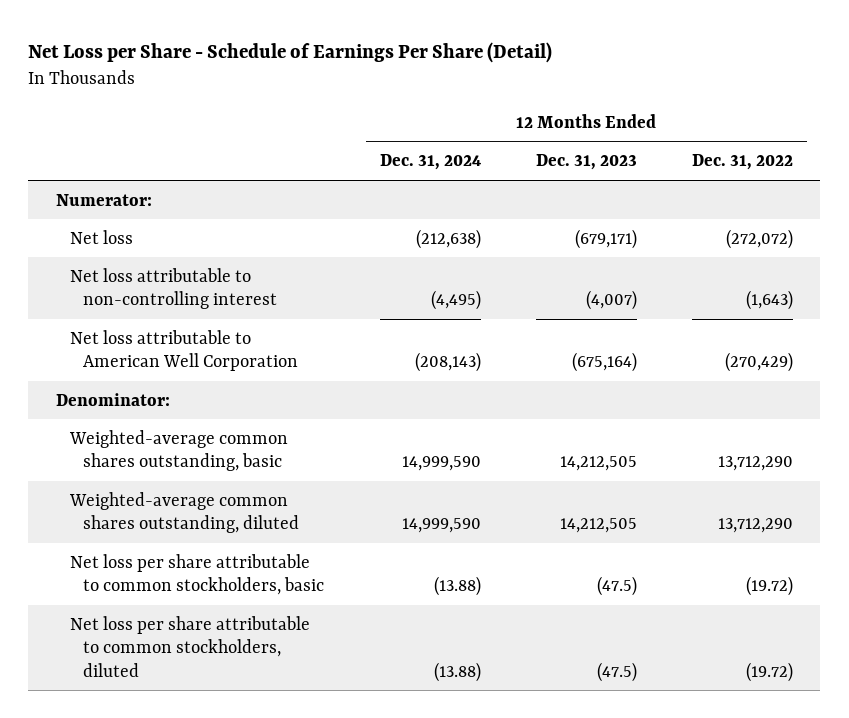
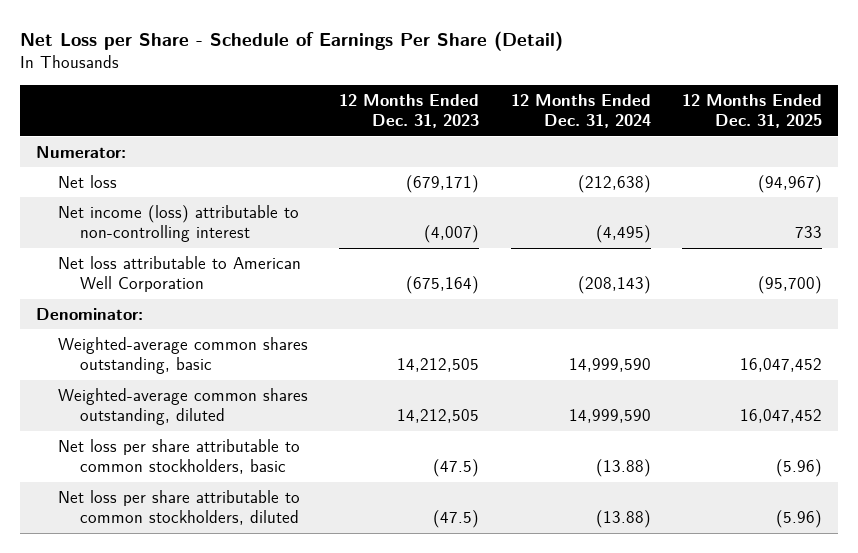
- | 12 Months Ended Dec. 31, 2024 | 12 Months Ended Dec. 31, 2023 | 12 Months Ended Dec. 31, 2022
+ | 12 Months Ended Dec. 31, 2023 | 12 Months Ended Dec. 31, 2024 | 12 Months Ended Dec. 31, 2025
- Net loss attributable to non-controlling interest | (4,495) | (4,007) | (1,643)
+ Net income (loss) attributable to non-controlling interest | (4,007) | (4,495) | 733

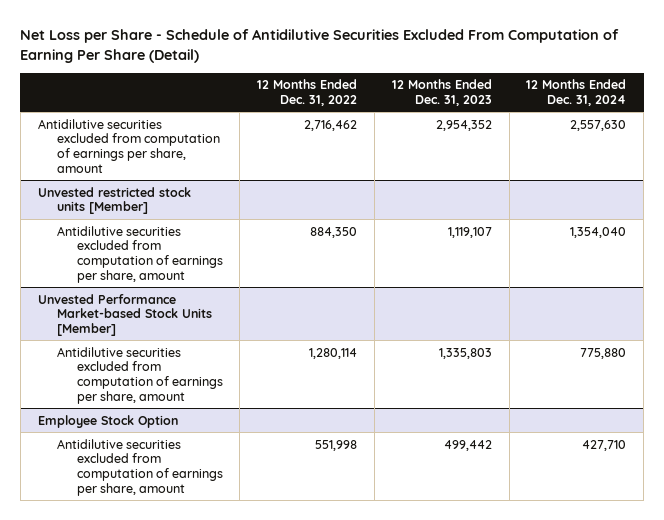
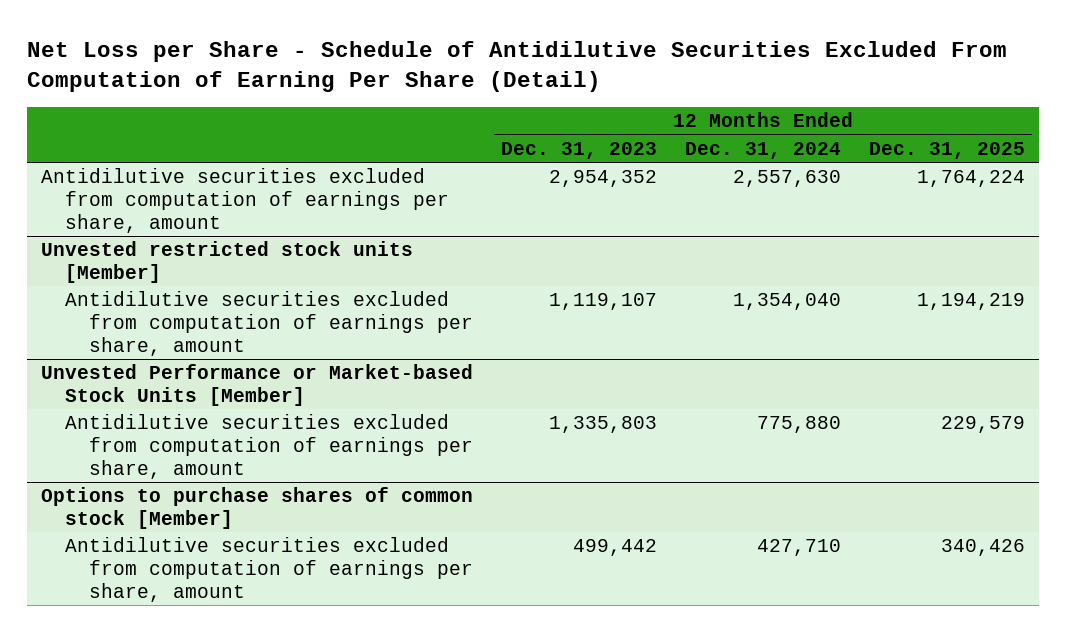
- | 12 Months Ended Dec. 31, 2022 | 12 Months Ended Dec. 31, 2023 | 12 Months Ended Dec. 31, 2024
+ | 12 Months Ended Dec. 31, 2023 | 12 Months Ended Dec. 31, 2024 | 12 Months Ended Dec. 31, 2025
- Unvested Performance Market-based Stock Units [Member]
+ Unvested Performance or Market-based Stock Units [Member]
- Employee Stock Option
+ Options to purchase shares of common stock [Member]

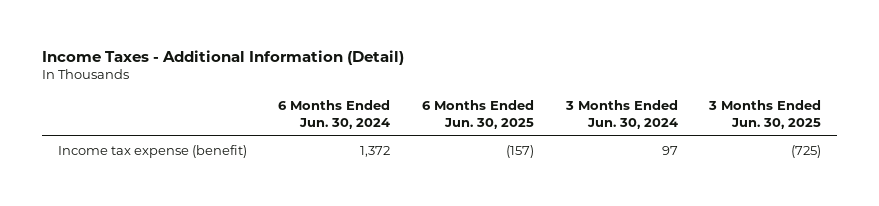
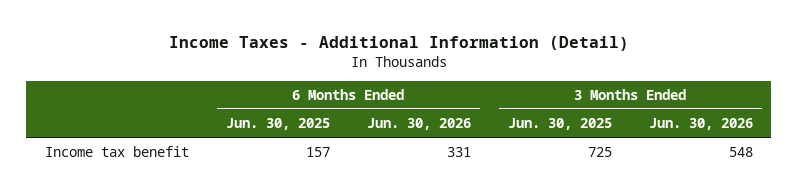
- | 6 Months Ended Jun. 30, 2024 | 6 Months Ended Jun. 30, 2025 | 3 Months Ended Jun. 30, 2024 | 3 Months Ended Jun. 30, 2025
+ | 6 Months Ended Jun. 30, 2025 | 6 Months Ended Jun. 30, 2026 | 3 Months Ended Jun. 30, 2025 | 3 Months Ended Jun. 30, 2026
- Income tax expense (benefit) | 1,372 | (157) | 97 | (725)
+ Income tax benefit | 157 | 331 | 725 | 548

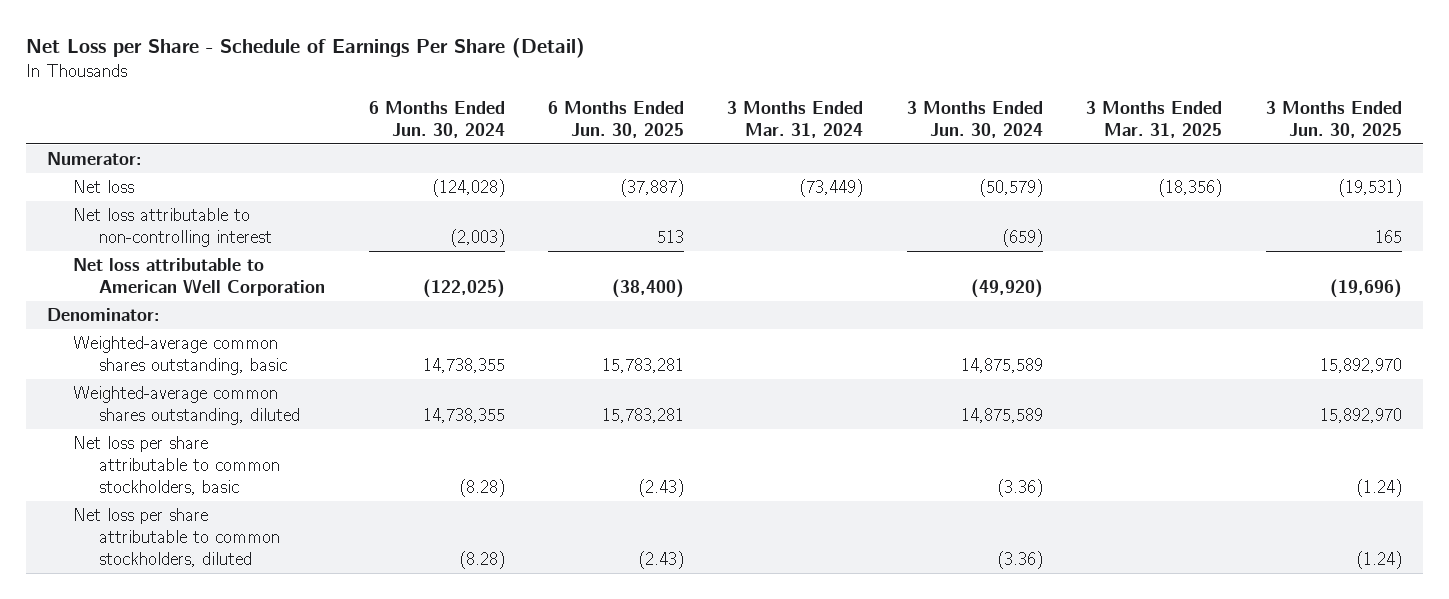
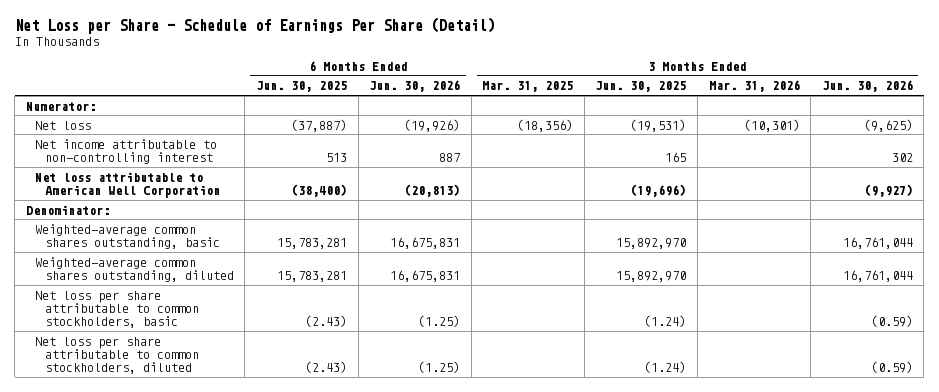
- | 6 Months Ended Jun. 30, 2024 | 6 Months Ended Jun. 30, 2025 | 3 Months Ended Mar. 31, 2024 | 3 Months Ended Jun. 30, 2024 | 3 Months Ended Mar. 31, 2025 | 3 Months Ended Jun. 30, 2025
+ | 6 Months Ended Jun. 30, 2025 | 6 Months Ended Jun. 30, 2026 | 3 Months Ended Mar. 31, 2025 | 3 Months Ended Jun. 30, 2025 | 3 Months Ended Mar. 31, 2026 | 3 Months Ended Jun. 30, 2026
- Net loss attributable to non-controlling interest | (2,003) | 513 | | (659) | | 165
+ Net income attributable to non-controlling interest | 513 | 887 | | 165 | | 302

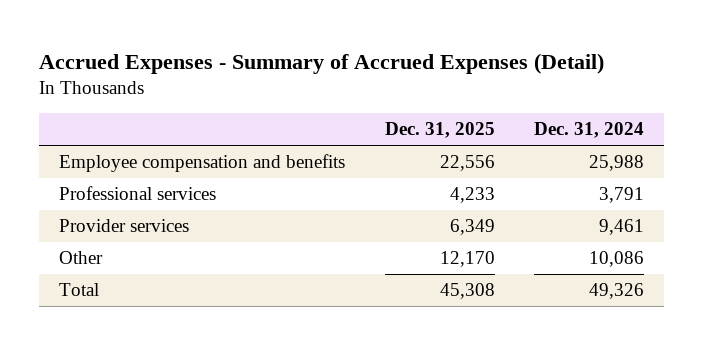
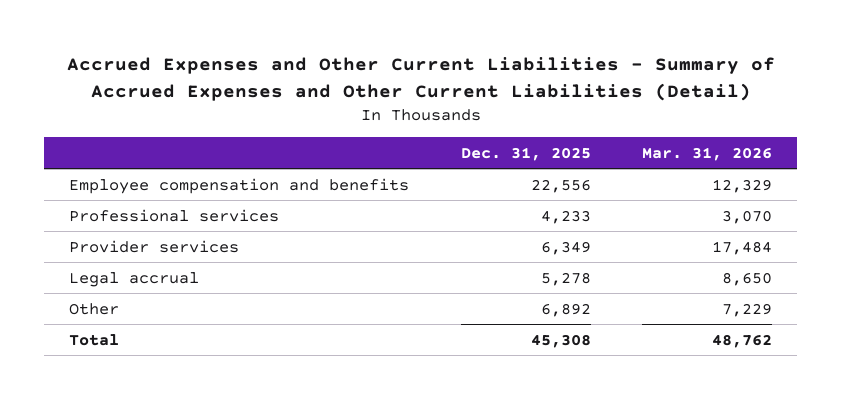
- Accrued Expenses - Summary of Accrued Expenses (Detail)
+ Accrued Expenses and Other Current Liabilities - Summary of Accrued Expenses and Other Current Liabilities (Detail)
- | Dec. 31, 2025 | Dec. 31, 2024
+ | Dec. 31, 2025 | Mar. 31, 2026
- Other | 12,170 | 10,086
+ Legal accrual | 5,278 | 8,650
+ Other | 6,892 | 7,229

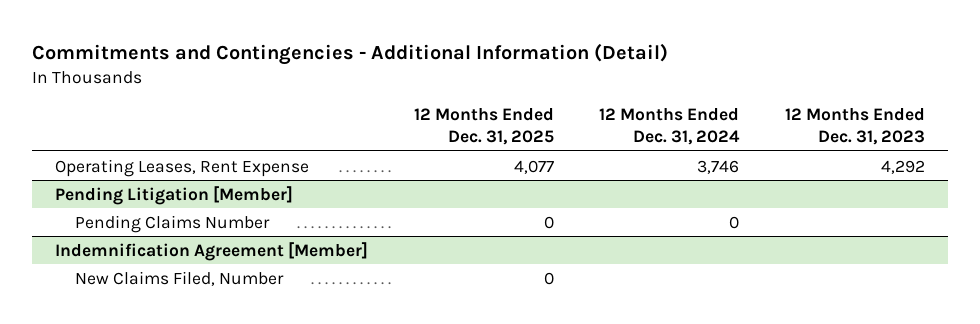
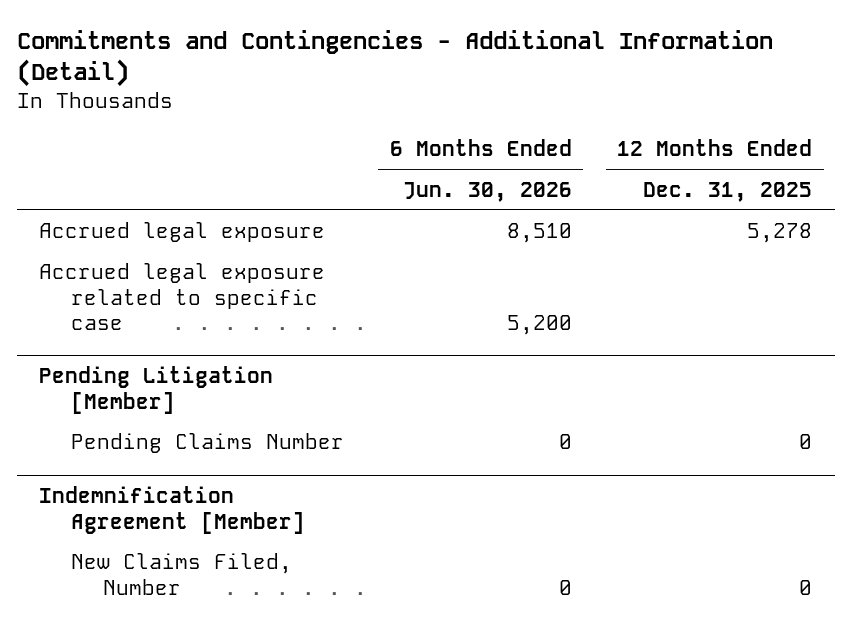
- | 12 Months Ended Dec. 31, 2025 | 12 Months Ended Dec. 31, 2024 | 12 Months Ended Dec. 31, 2023
+ | 6 Months Ended Jun. 30, 2026 | 12 Months Ended Dec. 31, 2025
- Operating Leases, Rent Expense | 4,077 | 3,746 | 4,292
+ Accrued legal exposure | 8,510 | 5,278
+ Accrued legal exposure related to specific case | 5,200 |

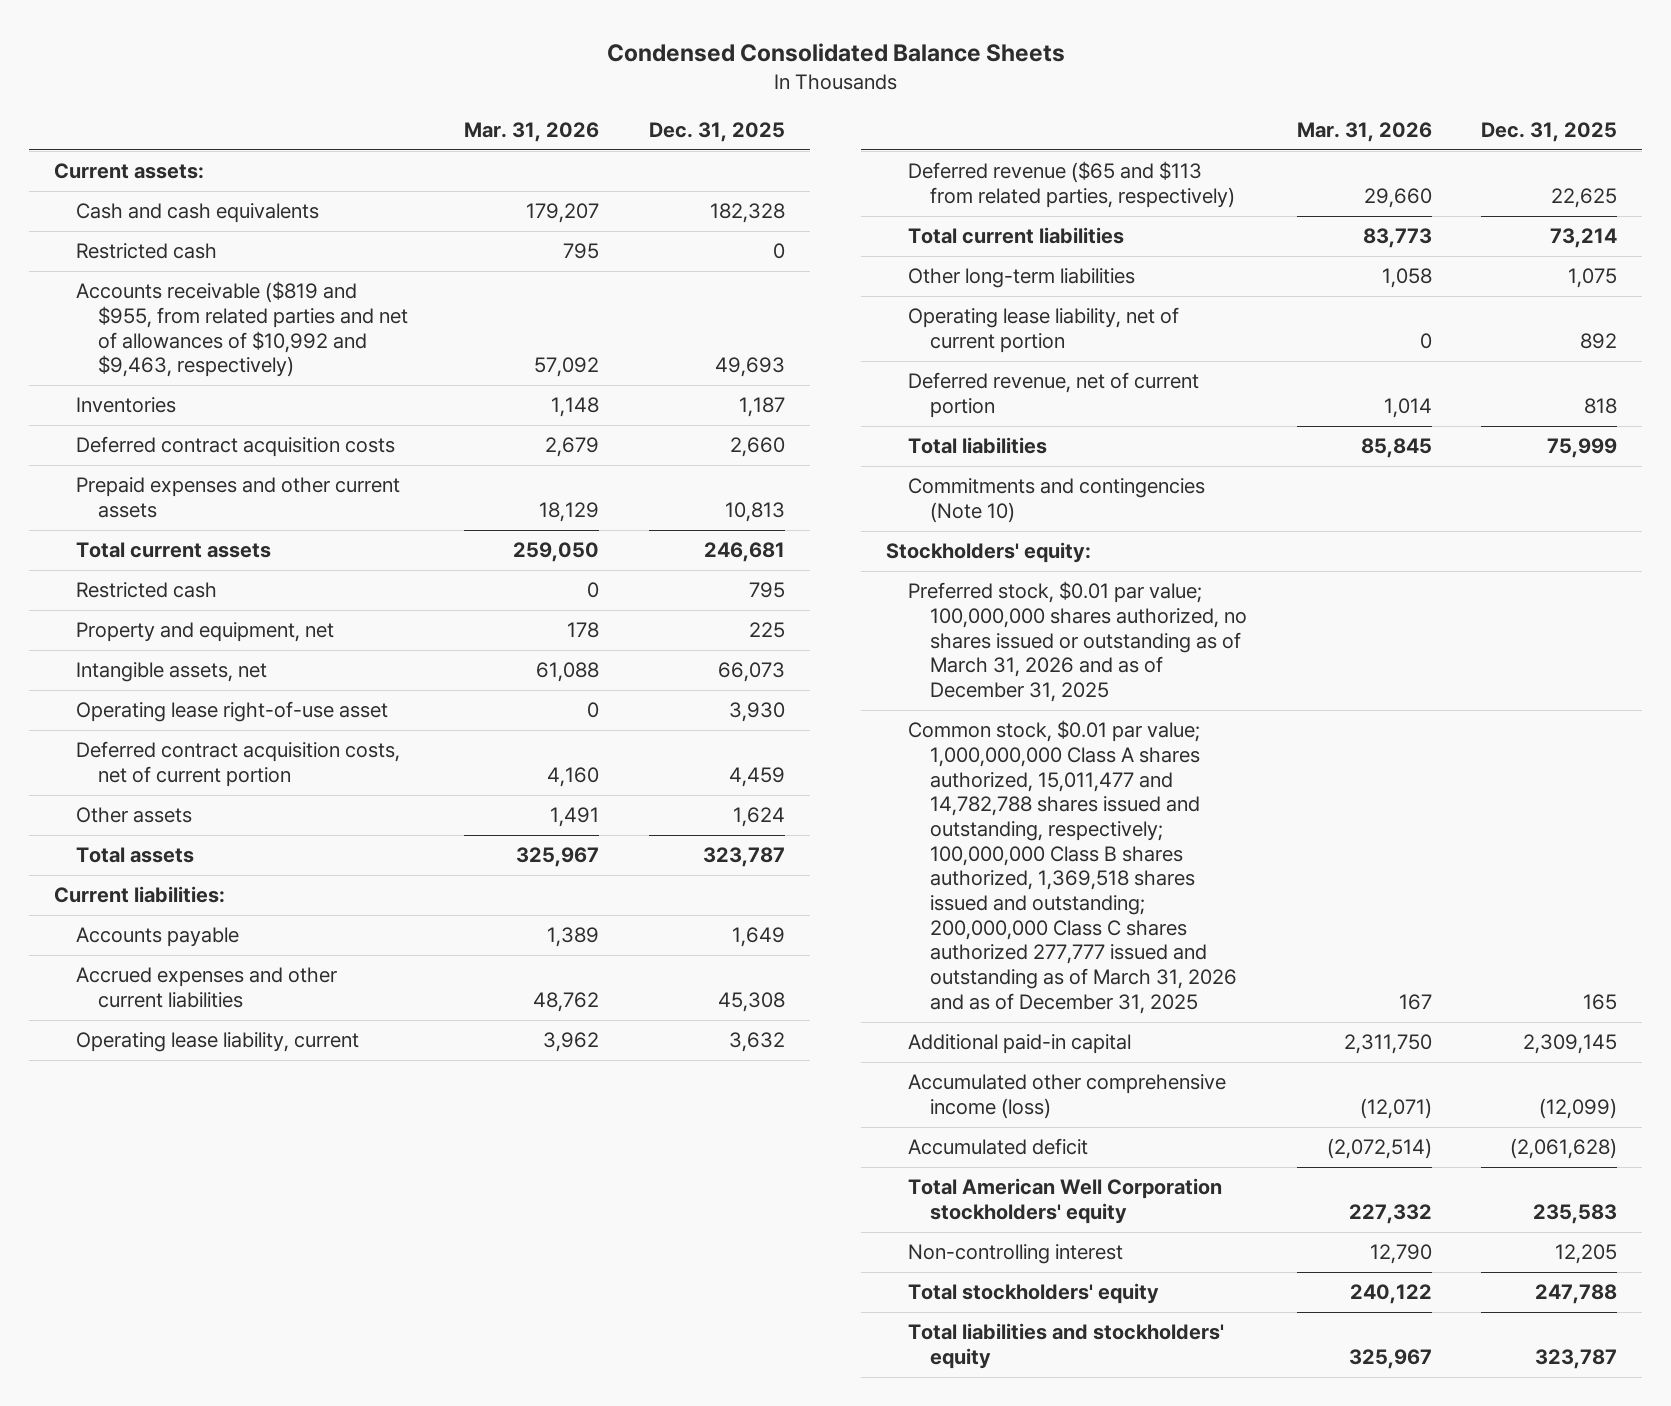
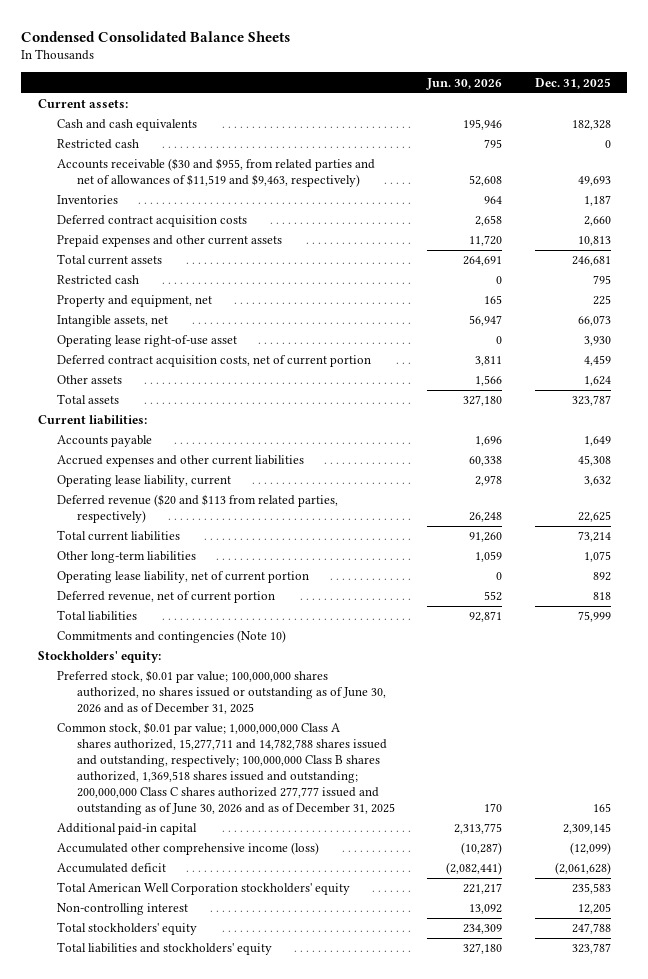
- | Mar. 31, 2026 | Dec. 31, 2025
+ | Jun. 30, 2026 | Dec. 31, 2025
- Accounts receivable ($819 and $955, from related parties and net of allowances of $10,992 and $9,463, respectively) | 57,092 | 49,693
+ Accounts receivable ($30 and $955, from related parties and net of allowances of $11,519 and $9,463, respectively) | 52,608 | 49,693
- Deferred revenue ($65 and $113 from related parties, respectively) | 29,660 | 22,625
+ Deferred revenue ($20 and $113 from related parties, respectively) | 26,248 | 22,625
- Preferred stock, $0.01 par value; 100,000,000 shares authorized, no shares issued or outstanding as of March 31, 2026 and as of December 31, 2025
- Common stock, $0.01 par value; 1,000,000,000 Class A shares authorized, 15,011,477 and 14,782,788 shares issued and outstanding, respectively; 100,000,000 Class B shares authorized, 1,369,518 shares issued and outstanding; 200,000,000 Class C shares authorized 277,777 issued and outstanding as of March 31, 2026 and as of December 31, 2025 | 167 | 165
+ Preferred stock, $0.01 par value; 100,000,000 shares authorized, no shares issued or outstanding as of June 30, 2026 and as of December 31, 2025
+ Common stock, $0.01 par value; 1,000,000,000 Class A shares authorized, 15,277,711 and 14,782,788 shares issued and outstanding, respectively; 100,000,000 Class B shares authorized, 1,369,518 shares issued and outstanding; 200,000,000 Class C shares authorized 277,777 issued and outstanding as of June 30, 2026 and as of December 31, 2025 | 170 | 165

